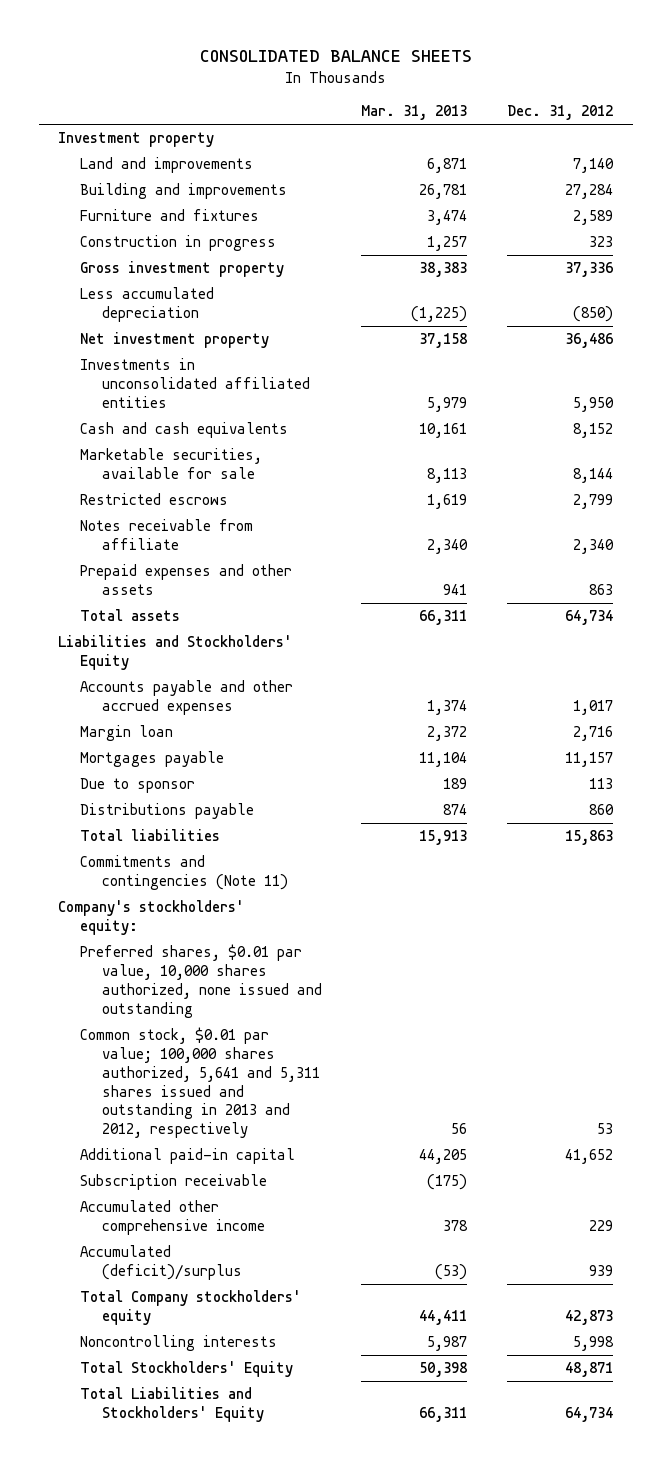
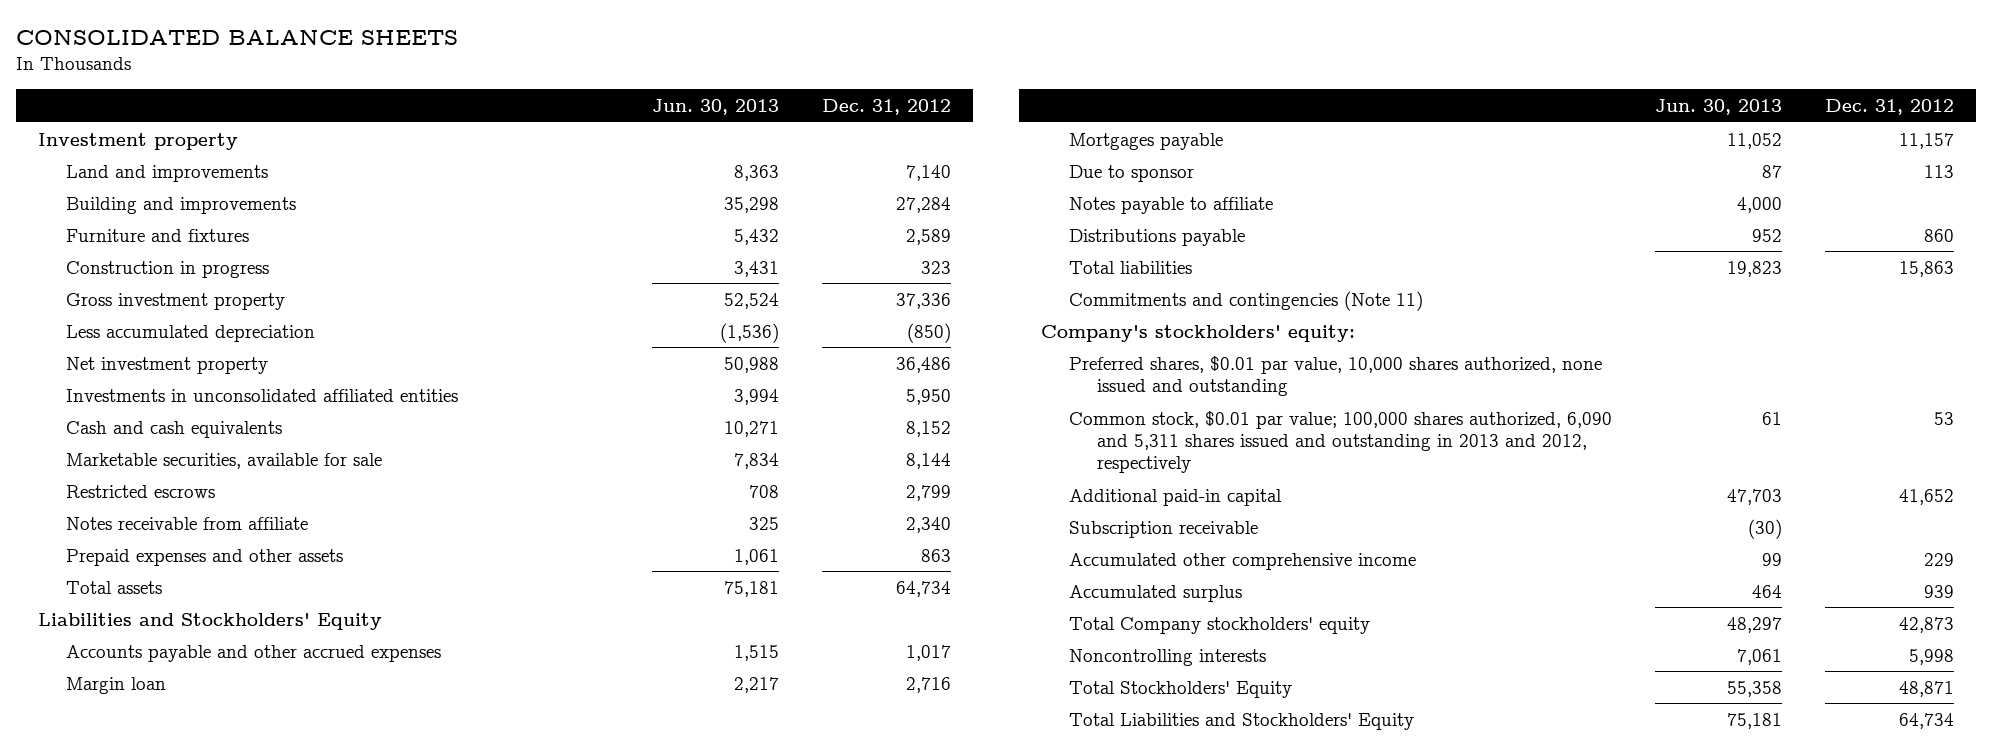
- | Mar. 31, 2013 | Dec. 31, 2012
+ | Jun. 30, 2013 | Dec. 31, 2012
+ Notes payable to affiliate | 4,000 |
- Common stock, $0.01 par value; 100,000 shares authorized, 5,641 and 5,311 shares issued and outstanding in 2013 and 2012, respectively | 56 | 53
+ Common stock, $0.01 par value; 100,000 shares authorized, 6,090 and 5,311 shares issued and outstanding in 2013 and 2012, respectively | 61 | 53
- Accumulated (deficit)/surplus | (53) | 939
+ Accumulated surplus | 464 | 939

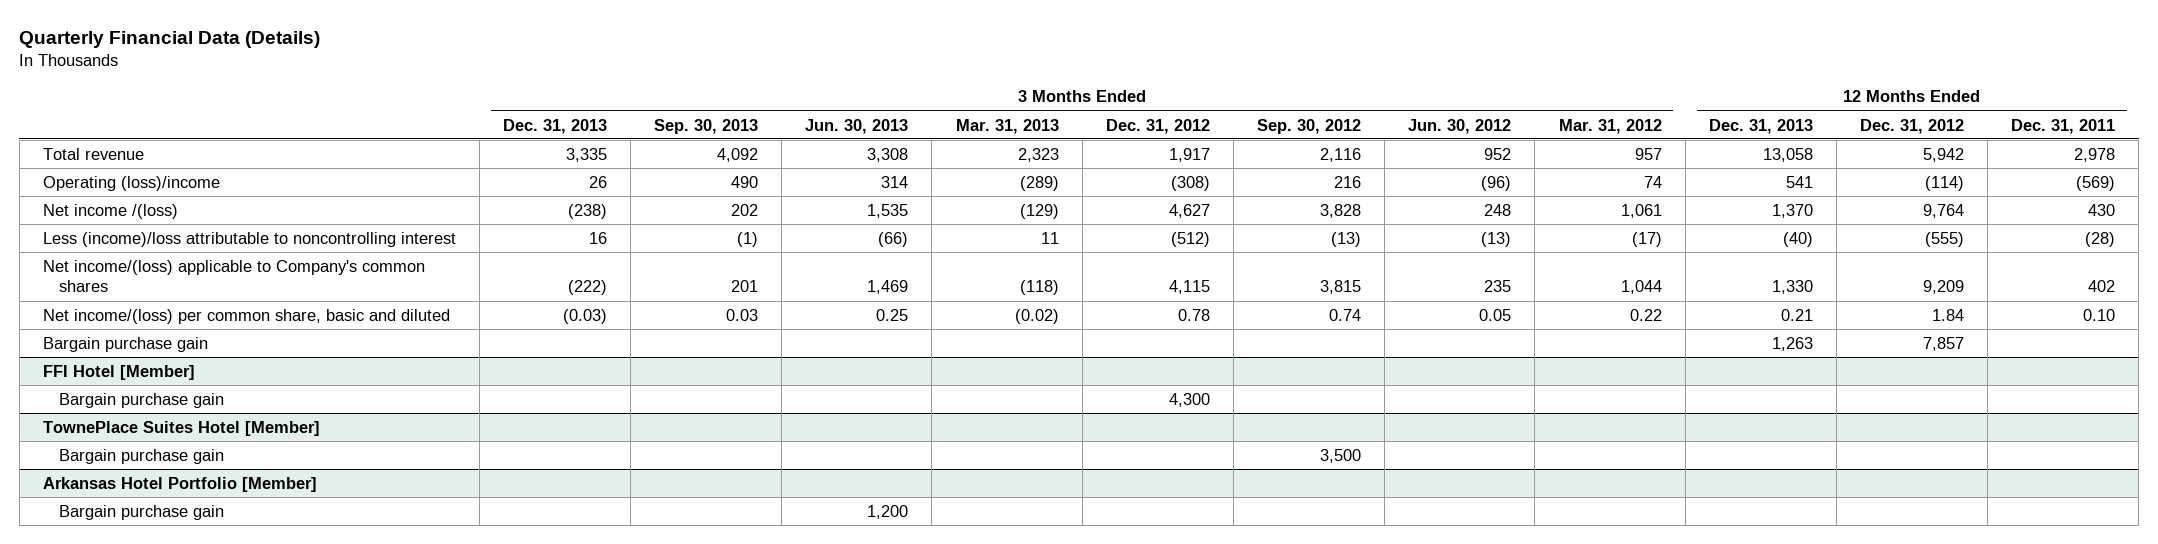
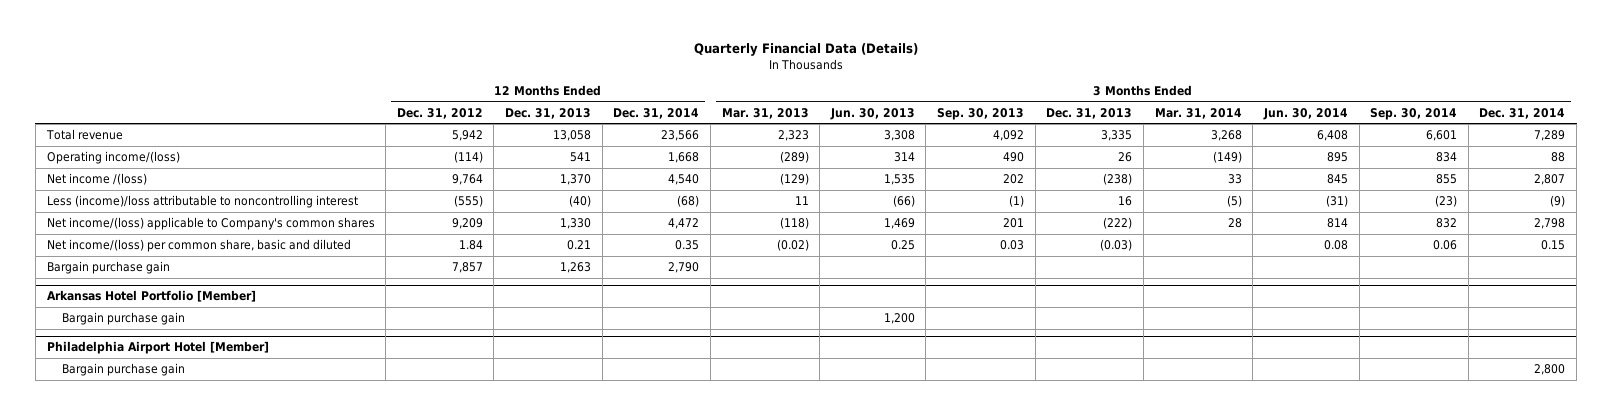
- | 3 Months Ended Dec. 31, 2013 | 3 Months Ended Sep. 30, 2013 | 3 Months Ended Jun. 30, 2013 | 3 Months Ended Mar. 31, 2013 | 3 Months Ended Dec. 31, 2012 | 3 Months Ended Sep. 30, 2012 | 3 Months Ended Jun. 30, 2012 | 3 Months Ended Mar. 31, 2012 | 12 Months Ended Dec. 31, 2013 | 12 Months Ended Dec. 31, 2012 | 12 Months Ended Dec. 31, 2011
+ | 12 Months Ended Dec. 31, 2012 | 12 Months Ended Dec. 31, 2013 | 12 Months Ended Dec. 31, 2014 | 3 Months Ended Mar. 31, 2013 | 3 Months Ended Jun. 30, 2013 | 3 Months Ended Sep. 30, 2013 | 3 Months Ended Dec. 31, 2013 | 3 Months Ended Mar. 31, 2014 | 3 Months Ended Jun. 30, 2014 | 3 Months Ended Sep. 30, 2014 | 3 Months Ended Dec. 31, 2014
- Operating (loss)/income | 26 | 490 | 314 | (289) | (308) | 216 | (96) | 74 | 541 | (114) | (569)
+ Operating income/(loss) | (114) | 541 | 1,668 | (289) | 314 | 490 | 26 | (149) | 895 | 834 | 88
- FFI Hotel [Member]
- Bargain purchase gain | | | | | 4,300 | | | | | |
- TownePlace Suites Hotel [Member]
- Bargain purchase gain | | | | | | 3,500 | | | | |
+ Philadelphia Airport Hotel [Member]
+ Bargain purchase gain | | | | | | | | | | | 2,800

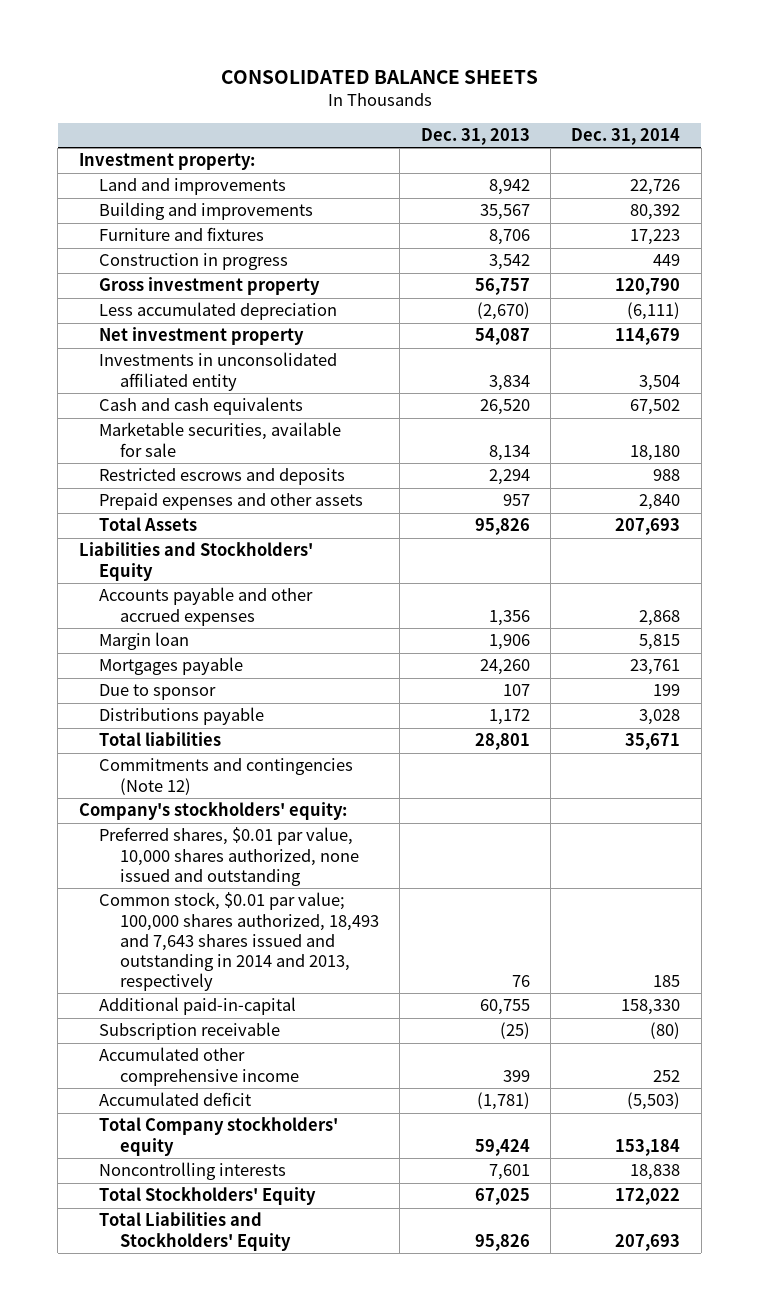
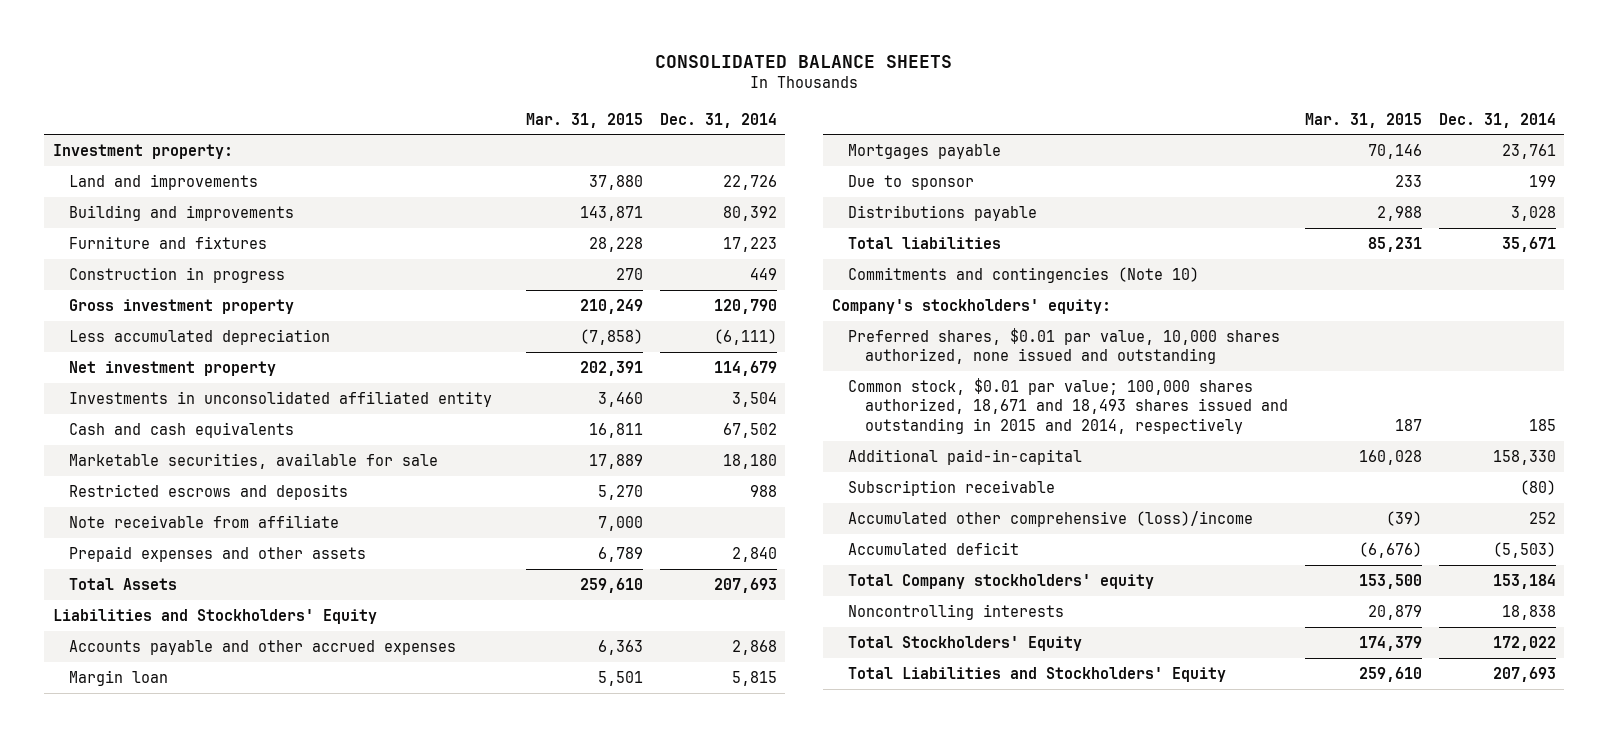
- | Dec. 31, 2013 | Dec. 31, 2014
+ | Mar. 31, 2015 | Dec. 31, 2014
+ Note receivable from affiliate | 7,000 |
- Commitments and contingencies (Note 12)
+ Commitments and contingencies (Note 10)
- Common stock, $0.01 par value; 100,000 shares authorized, 18,493 and 7,643 shares issued and outstanding in 2014 and 2013, respectively | 76 | 185
+ Common stock, $0.01 par value; 100,000 shares authorized, 18,671 and 18,493 shares issued and outstanding in 2015 and 2014, respectively | 187 | 185
- Accumulated other comprehensive income | 399 | 252
+ Accumulated other comprehensive (loss)/income | (39) | 252

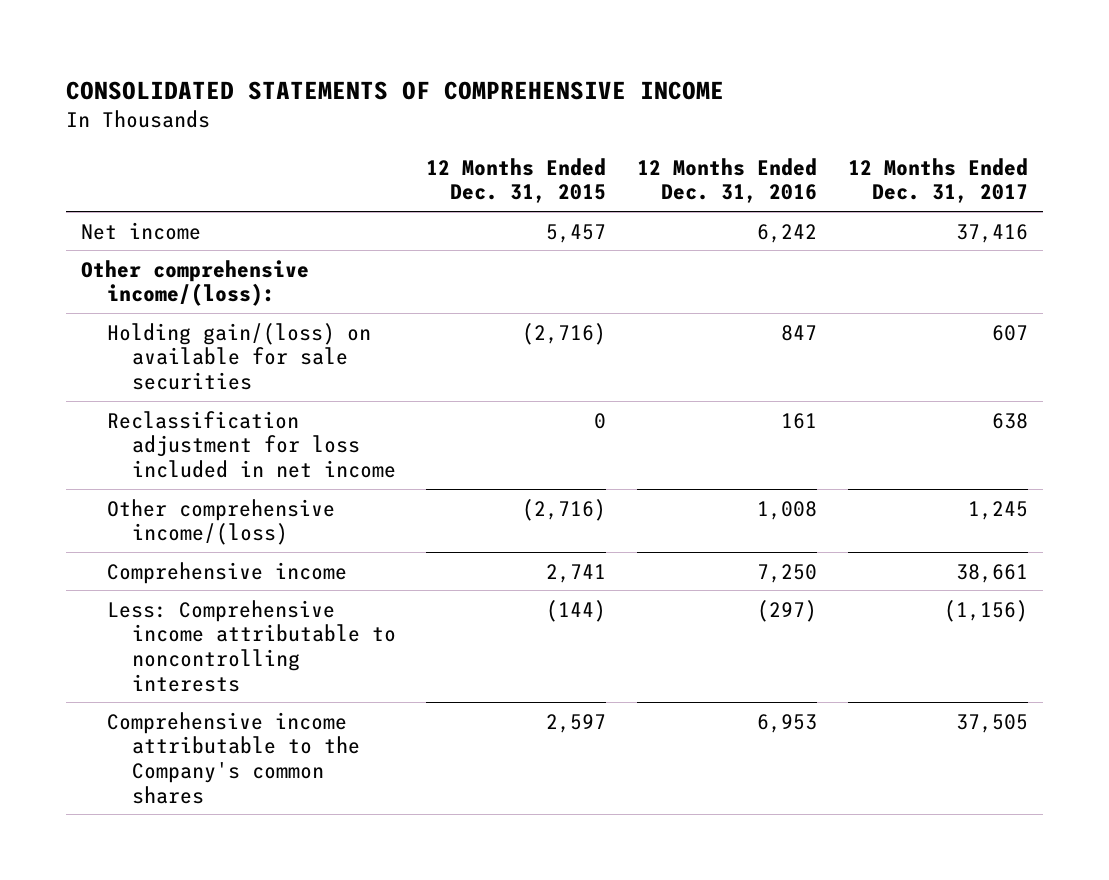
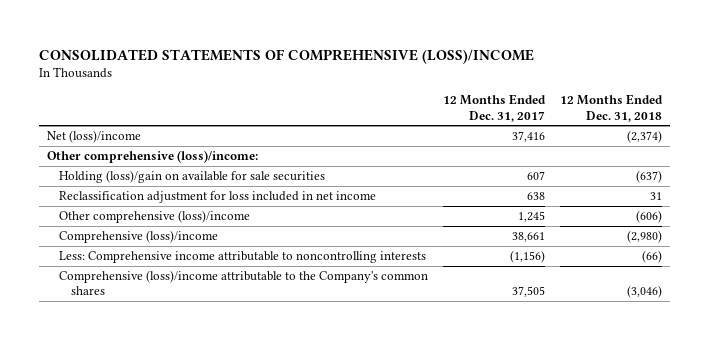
- CONSOLIDATED STATEMENTS OF COMPREHENSIVE INCOME
+ CONSOLIDATED STATEMENTS OF COMPREHENSIVE (LOSS)/INCOME
- | 12 Months Ended Dec. 31, 2015 | 12 Months Ended Dec. 31, 2016 | 12 Months Ended Dec. 31, 2017
+ | 12 Months Ended Dec. 31, 2017 | 12 Months Ended Dec. 31, 2018
- Net income | 5,457 | 6,242 | 37,416
- Other comprehensive income/(loss):
- Holding gain/(loss) on available for sale securities | (2,716) | 847 | 607
+ Net (loss)/income | 37,416 | (2,374)
+ Other comprehensive (loss)/income:
+ Holding (loss)/gain on available for sale securities | 607 | (637)
- Other comprehensive income/(loss) | (2,716) | 1,008 | 1,245
- Comprehensive income | 2,741 | 7,250 | 38,661
+ Other comprehensive (loss)/income | 1,245 | (606)
+ Comprehensive (loss)/income | 38,661 | (2,980)
- Comprehensive income attributable to the Company's common shares | 2,597 | 6,953 | 37,505
+ Comprehensive (loss)/income attributable to the Company's common shares | 37,505 | (3,046)

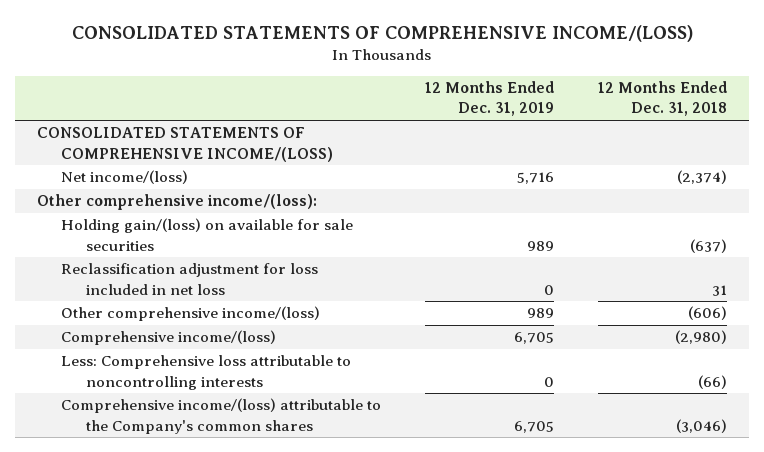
- CONSOLIDATED STATEMENTS OF COMPREHENSIVE (LOSS)/INCOME
+ CONSOLIDATED STATEMENTS OF COMPREHENSIVE INCOME/(LOSS)
- | 12 Months Ended Dec. 31, 2017 | 12 Months Ended Dec. 31, 2018
+ | 12 Months Ended Dec. 31, 2019 | 12 Months Ended Dec. 31, 2018
- Net (loss)/income | 37,416 | (2,374)
- Other comprehensive (loss)/income:
- Holding (loss)/gain on available for sale securities | 607 | (637)
- Reclassification adjustment for loss included in net income | 638 | 31
- Other comprehensive (loss)/income | 1,245 | (606)
- Comprehensive (loss)/income | 38,661 | (2,980)
- Less: Comprehensive income attributable to noncontrolling interests | (1,156) | (66)
- Comprehensive (loss)/income attributable to the Company's common shares | 37,505 | (3,046)
+ CONSOLIDATED STATEMENTS OF COMPREHENSIVE INCOME/(LOSS)
+ Net income/(loss) | 5,716 | (2,374)
+ Other comprehensive income/(loss):
+ Holding gain/(loss) on available for sale securities | 989 | (637)
+ Reclassification adjustment for loss included in net loss | 0 | 31
+ Other comprehensive income/(loss) | 989 | (606)
+ Comprehensive income/(loss) | 6,705 | (2,980)
+ Less: Comprehensive loss attributable to noncontrolling interests | 0 | (66)
+ Comprehensive income/(loss) attributable to the Company's common shares | 6,705 | (3,046)

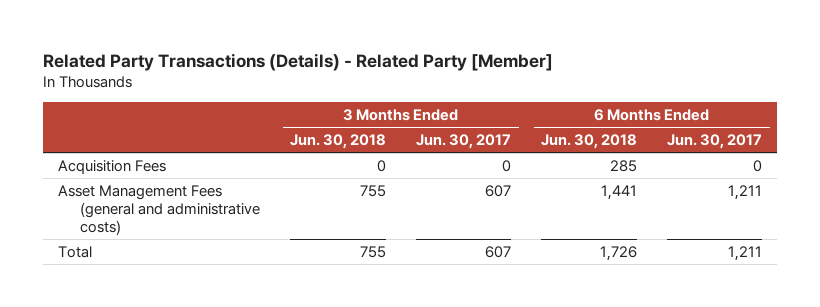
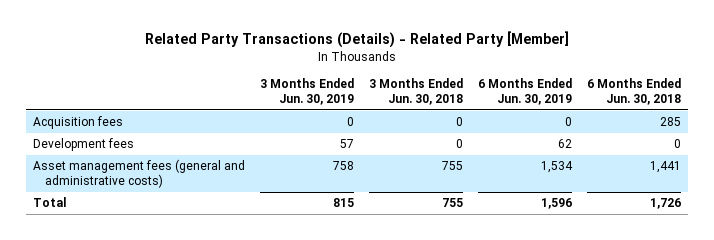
- | 3 Months Ended Jun. 30, 2018 | 3 Months Ended Jun. 30, 2017 | 6 Months Ended Jun. 30, 2018 | 6 Months Ended Jun. 30, 2017
+ | 3 Months Ended Jun. 30, 2019 | 3 Months Ended Jun. 30, 2018 | 6 Months Ended Jun. 30, 2019 | 6 Months Ended Jun. 30, 2018
- Acquisition Fees | 0 | 0 | 285 | 0
- Asset Management Fees (general and administrative costs) | 755 | 607 | 1,441 | 1,211
+ Acquisition fees | 0 | 0 | 0 | 285
+ Development fees | 57 | 0 | 62 | 0
+ Asset management fees (general and administrative costs) | 758 | 755 | 1,534 | 1,441

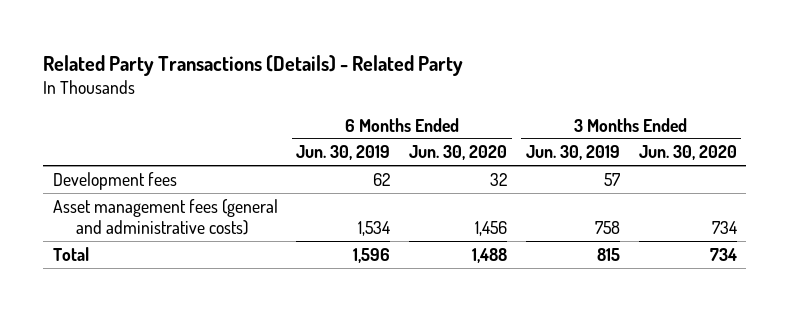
- Related Party Transactions (Details) - Related Party [Member]
+ Related Party Transactions (Details) - Related Party
- | 3 Months Ended Jun. 30, 2019 | 3 Months Ended Jun. 30, 2018 | 6 Months Ended Jun. 30, 2019 | 6 Months Ended Jun. 30, 2018
+ | 6 Months Ended Jun. 30, 2019 | 6 Months Ended Jun. 30, 2020 | 3 Months Ended Jun. 30, 2019 | 3 Months Ended Jun. 30, 2020
- Acquisition fees | 0 | 0 | 0 | 285

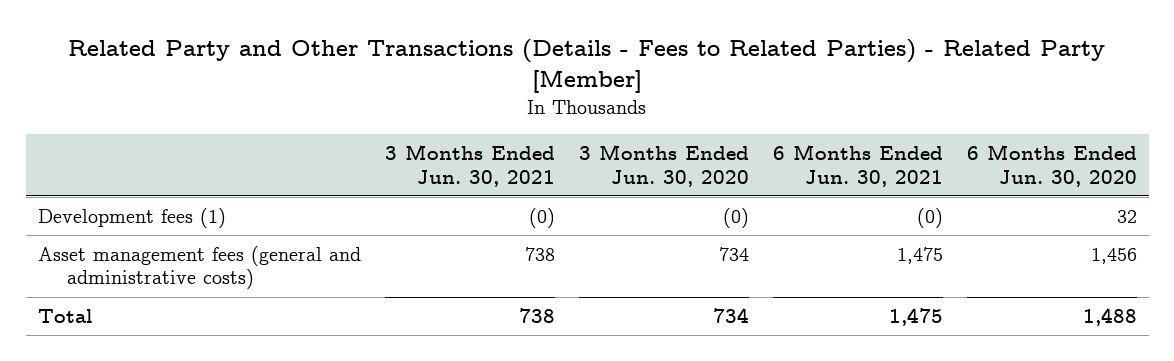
- Related Party Transactions (Details) - Related Party
+ Related Party and Other Transactions (Details - Fees to Related Parties) - Related Party [Member]
- | 6 Months Ended Jun. 30, 2019 | 6 Months Ended Jun. 30, 2020 | 3 Months Ended Jun. 30, 2019 | 3 Months Ended Jun. 30, 2020
+ | 3 Months Ended Jun. 30, 2021 | 3 Months Ended Jun. 30, 2020 | 6 Months Ended Jun. 30, 2021 | 6 Months Ended Jun. 30, 2020
- Development fees | 62 | 32 | 57 |
+ Development fees (1) | (0) | (0) | (0) | 32

